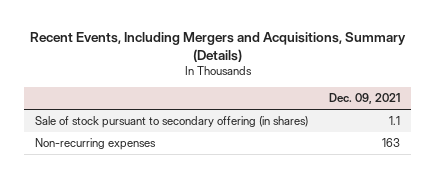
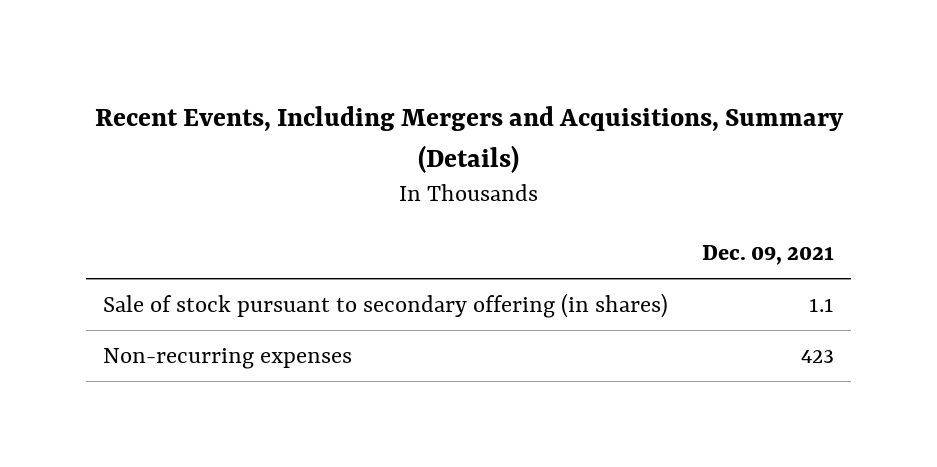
- Non-recurring expenses | 163
+ Non-recurring expenses | 423

